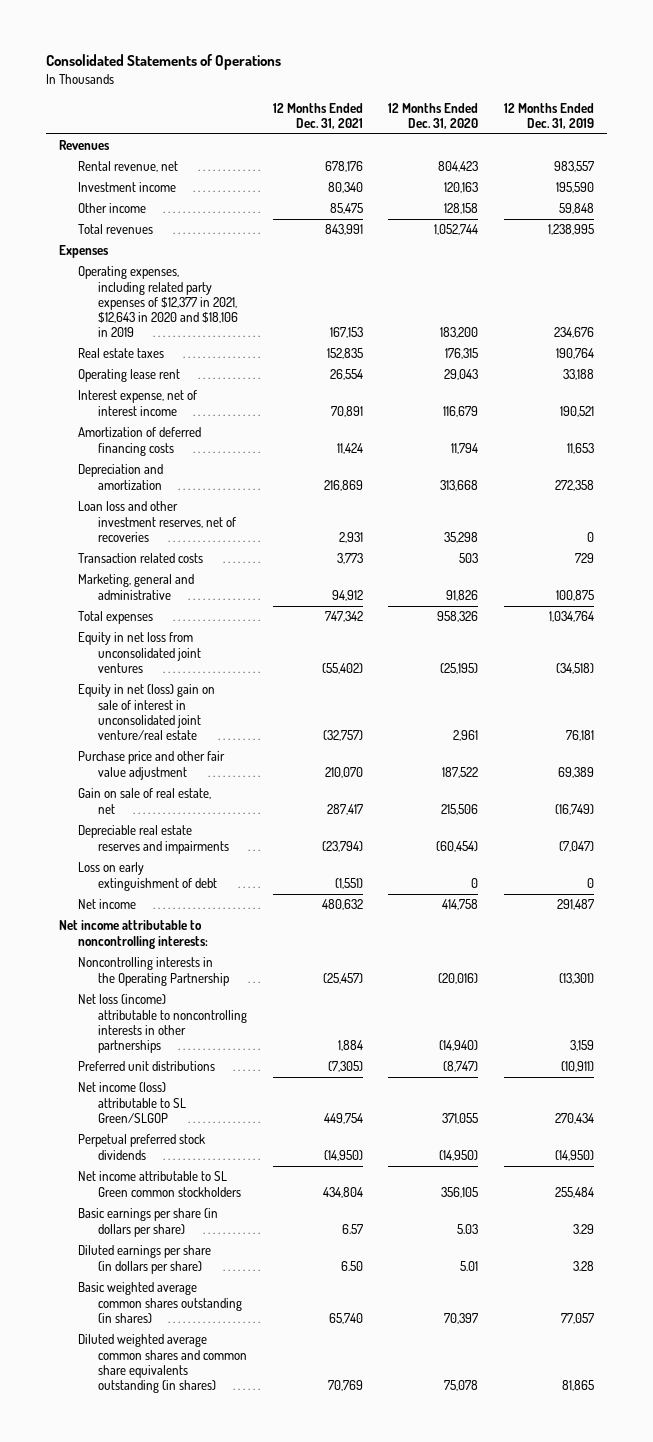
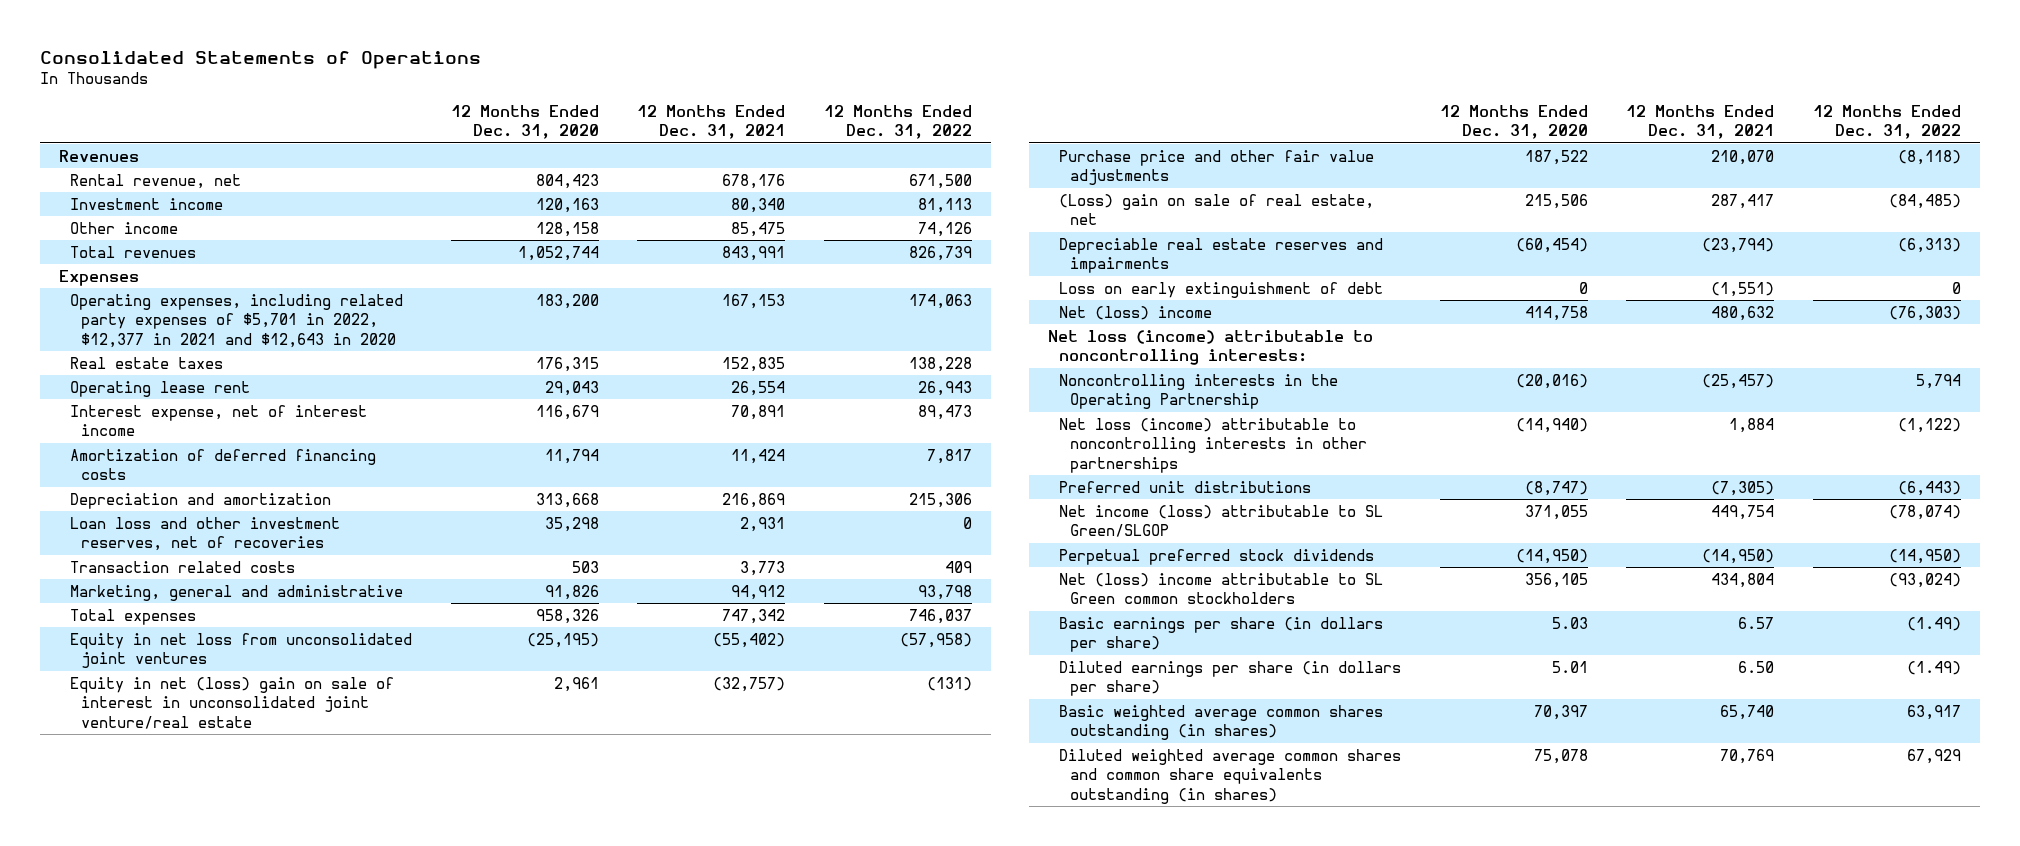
- | 12 Months Ended Dec. 31, 2021 | 12 Months Ended Dec. 31, 2020 | 12 Months Ended Dec. 31, 2019
+ | 12 Months Ended Dec. 31, 2020 | 12 Months Ended Dec. 31, 2021 | 12 Months Ended Dec. 31, 2022
- Operating expenses, including related party expenses of $12,377 in 2021, $12,643 in 2020 and $18,106 in 2019 | 167,153 | 183,200 | 234,676
+ Operating expenses, including related party expenses of $5,701 in 2022, $12,377 in 2021 and $12,643 in 2020 | 183,200 | 167,153 | 174,063
- Purchase price and other fair value adjustment | 210,070 | 187,522 | 69,389
- Gain on sale of real estate, net | 287,417 | 215,506 | (16,749)
+ Purchase price and other fair value adjustments | 187,522 | 210,070 | (8,118)
+ (Loss) gain on sale of real estate, net | 215,506 | 287,417 | (84,485)
- Net income | 480,632 | 414,758 | 291,487
- Net income attributable to noncontrolling interests:
+ Net (loss) income | 414,758 | 480,632 | (76,303)
+ Net loss (income) attributable to noncontrolling interests:
- Net income attributable to SL Green common stockholders | 434,804 | 356,105 | 255,484
+ Net (loss) income attributable to SL Green common stockholders | 356,105 | 434,804 | (93,024)

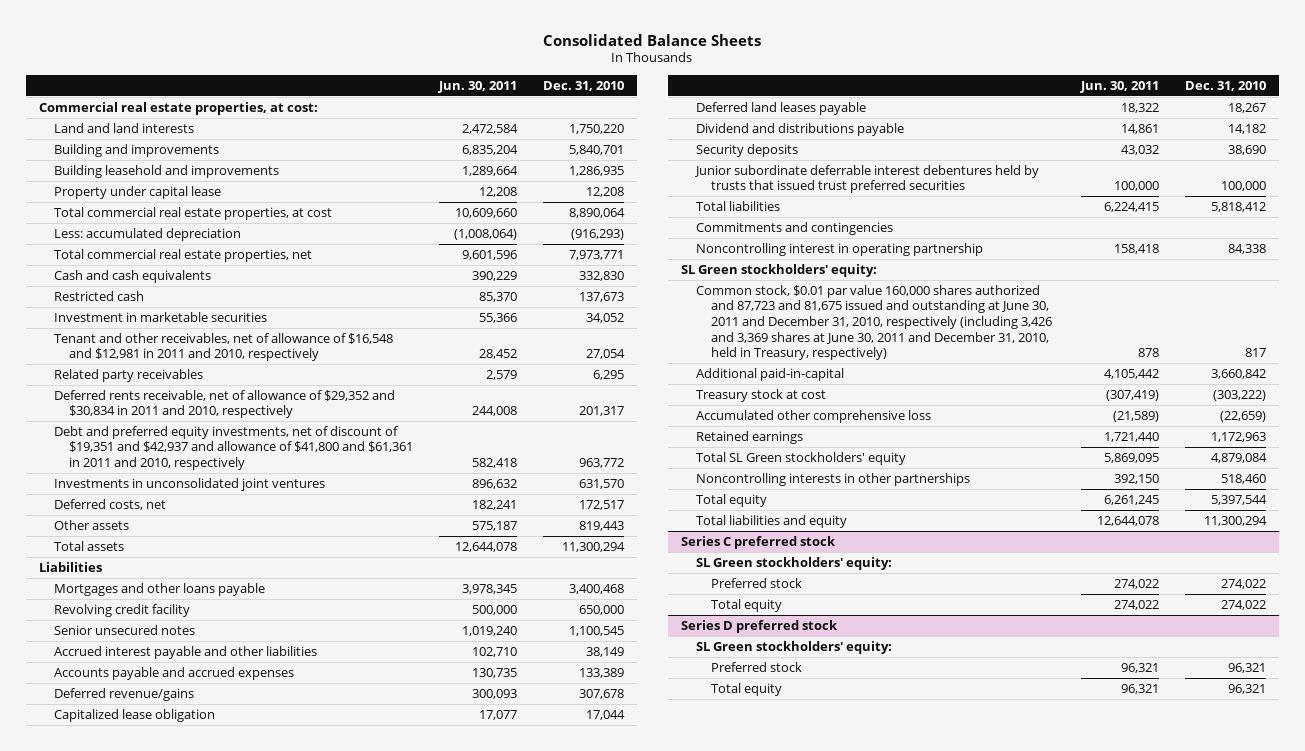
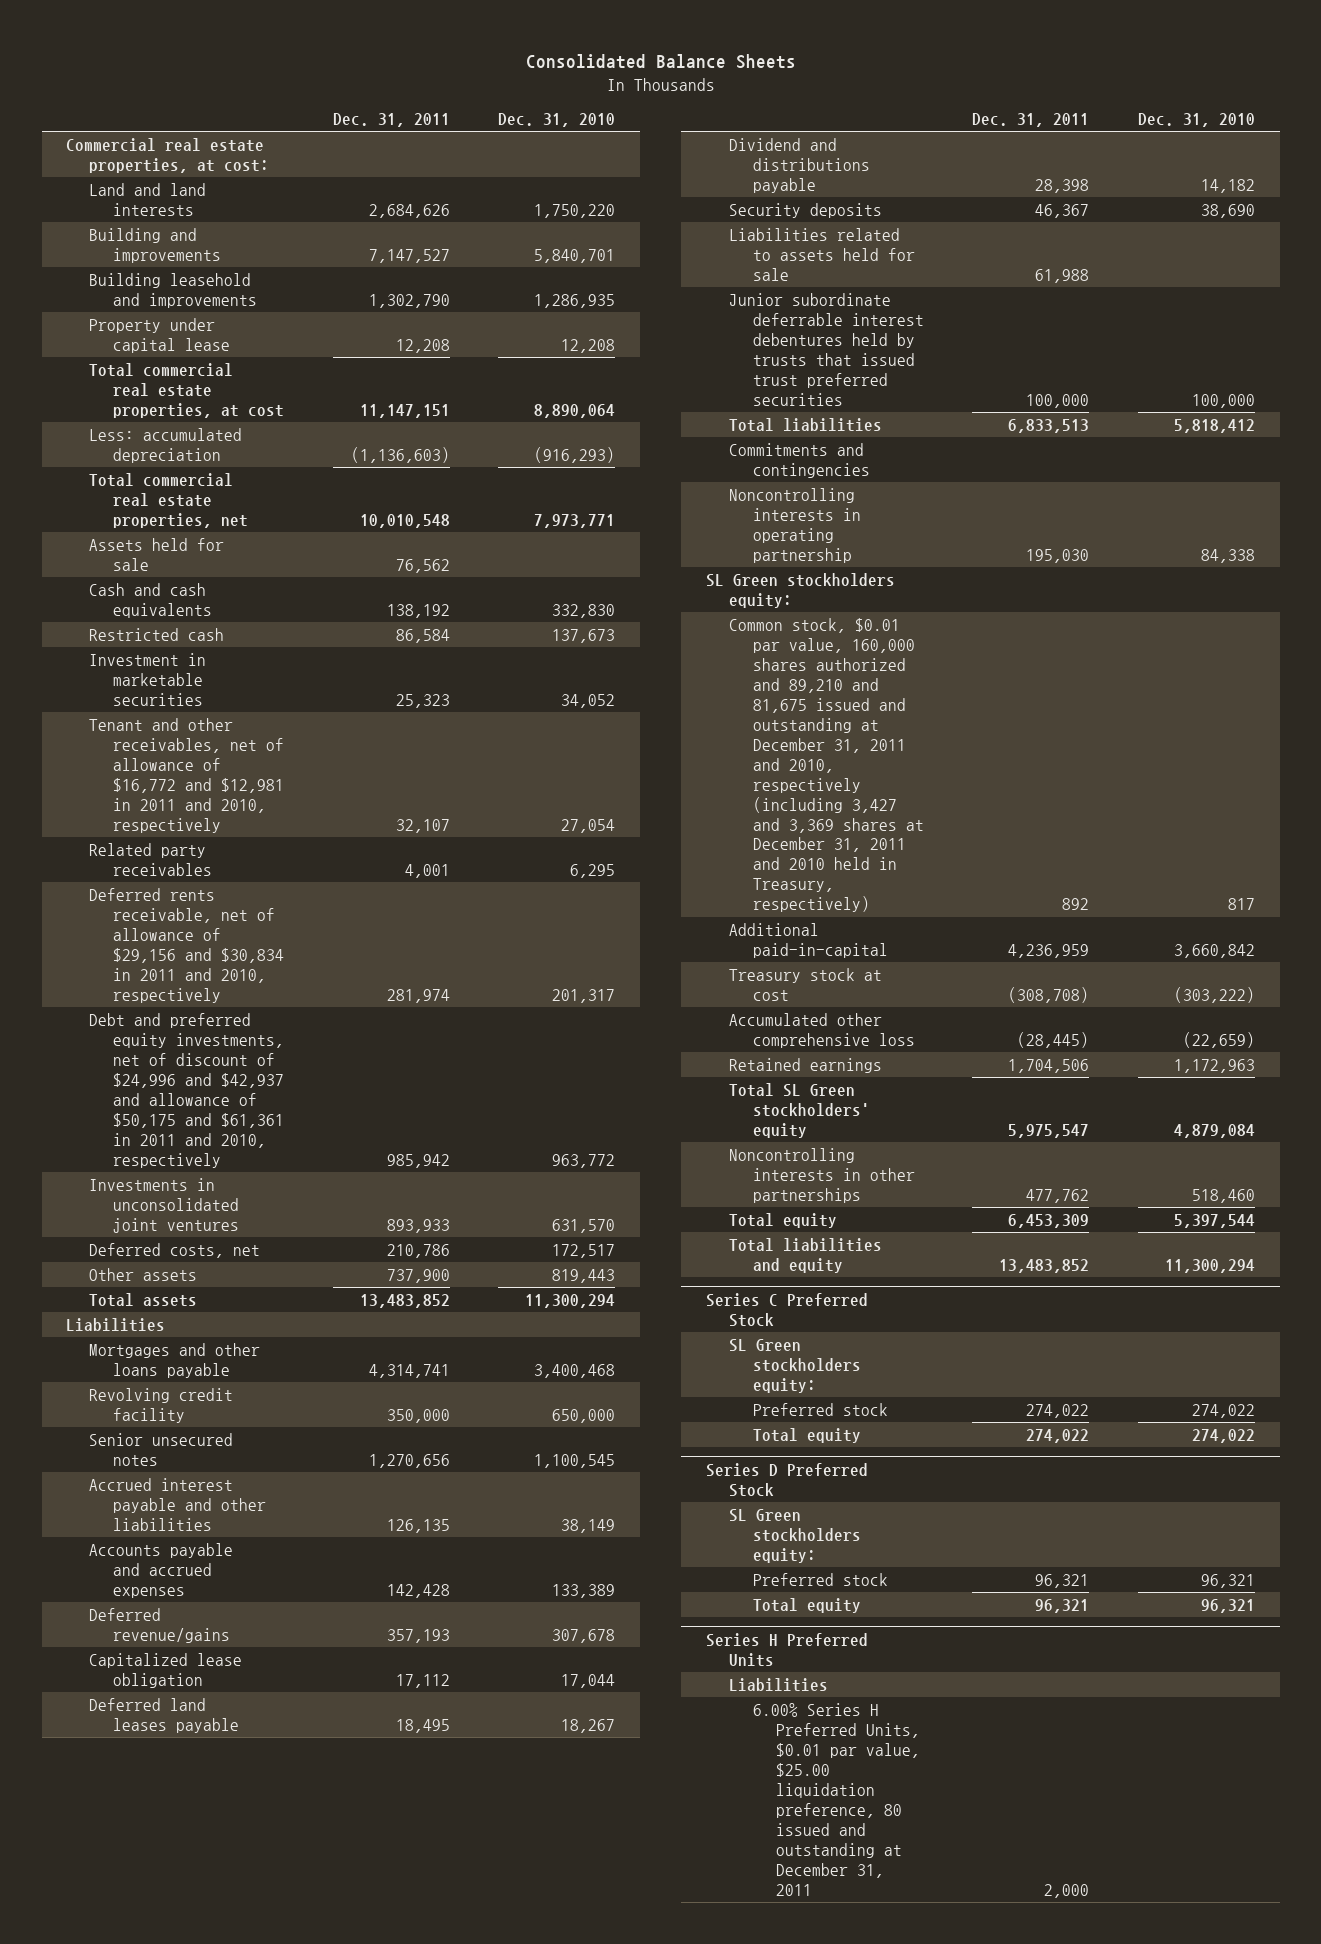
- | Jun. 30, 2011 | Dec. 31, 2010
+ | Dec. 31, 2011 | Dec. 31, 2010
+ Assets held for sale | 76,562 |
- Tenant and other receivables, net of allowance of $16,548 and $12,981 in 2011 and 2010, respectively | 28,452 | 27,054
+ Tenant and other receivables, net of allowance of $16,772 and $12,981 in 2011 and 2010, respectively | 32,107 | 27,054
- Deferred rents receivable, net of allowance of $29,352 and $30,834 in 2011 and 2010, respectively | 244,008 | 201,317
- Debt and preferred equity investments, net of discount of $19,351 and $42,937 and allowance of $41,800 and $61,361 in 2011 and 2010, respectively | 582,418 | 963,772
+ Deferred rents receivable, net of allowance of $29,156 and $30,834 in 2011 and 2010, respectively | 281,974 | 201,317
+ Debt and preferred equity investments, net of discount of $24,996 and $42,937 and allowance of $50,175 and $61,361 in 2011 and 2010, respectively | 985,942 | 963,772
+ Liabilities related to assets held for sale | 61,988 |
- Noncontrolling interest in operating partnership | 158,418 | 84,338
- SL Green stockholders' equity:
- Common stock, $0.01 par value 160,000 shares authorized and 87,723 and 81,675 issued and outstanding at June 30, 2011 and December 31, 2010, respectively (including 3,426 and 3,369 shares at June 30, 2011 and December 31, 2010, held in Treasury, respectively) | 878 | 817
+ Noncontrolling interests in operating partnership | 195,030 | 84,338
+ SL Green stockholders equity:
+ Common stock, $0.01 par value, 160,000 shares authorized and 89,210 and 81,675 issued and outstanding at December 31, 2011 and 2010, respectively (including 3,427 and 3,369 shares at December 31, 2011 and 2010 held in Treasury, respectively) | 892 | 817
- Series C preferred stock
- SL Green stockholders' equity:
+ Series C Preferred Stock
+ SL Green stockholders equity:
- Series D preferred stock
- SL Green stockholders' equity:
+ Series D Preferred Stock
+ SL Green stockholders equity:
+ Series H Preferred Units
+ Liabilities
+ 6.00% Series H Preferred Units, $0.01 par value, $25.00 liquidation preference, 80 issued and outstanding at December 31, 2011 | 2,000 |

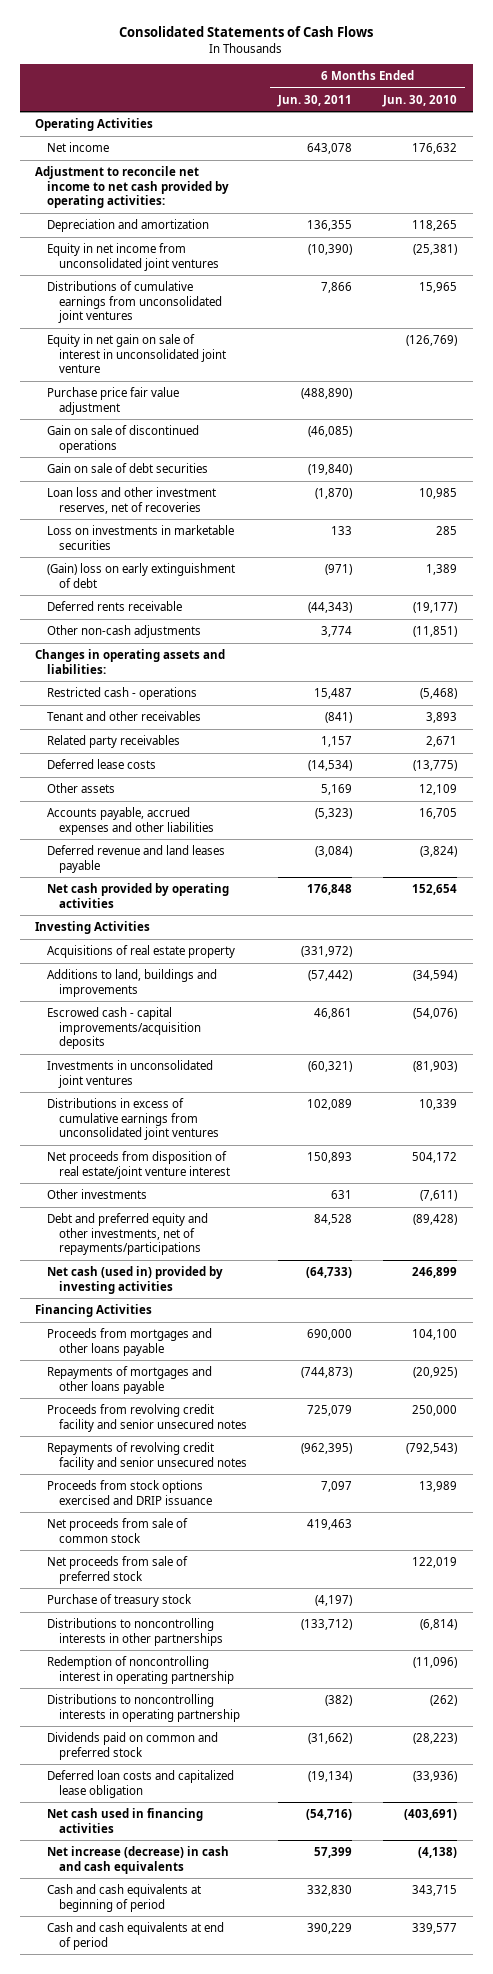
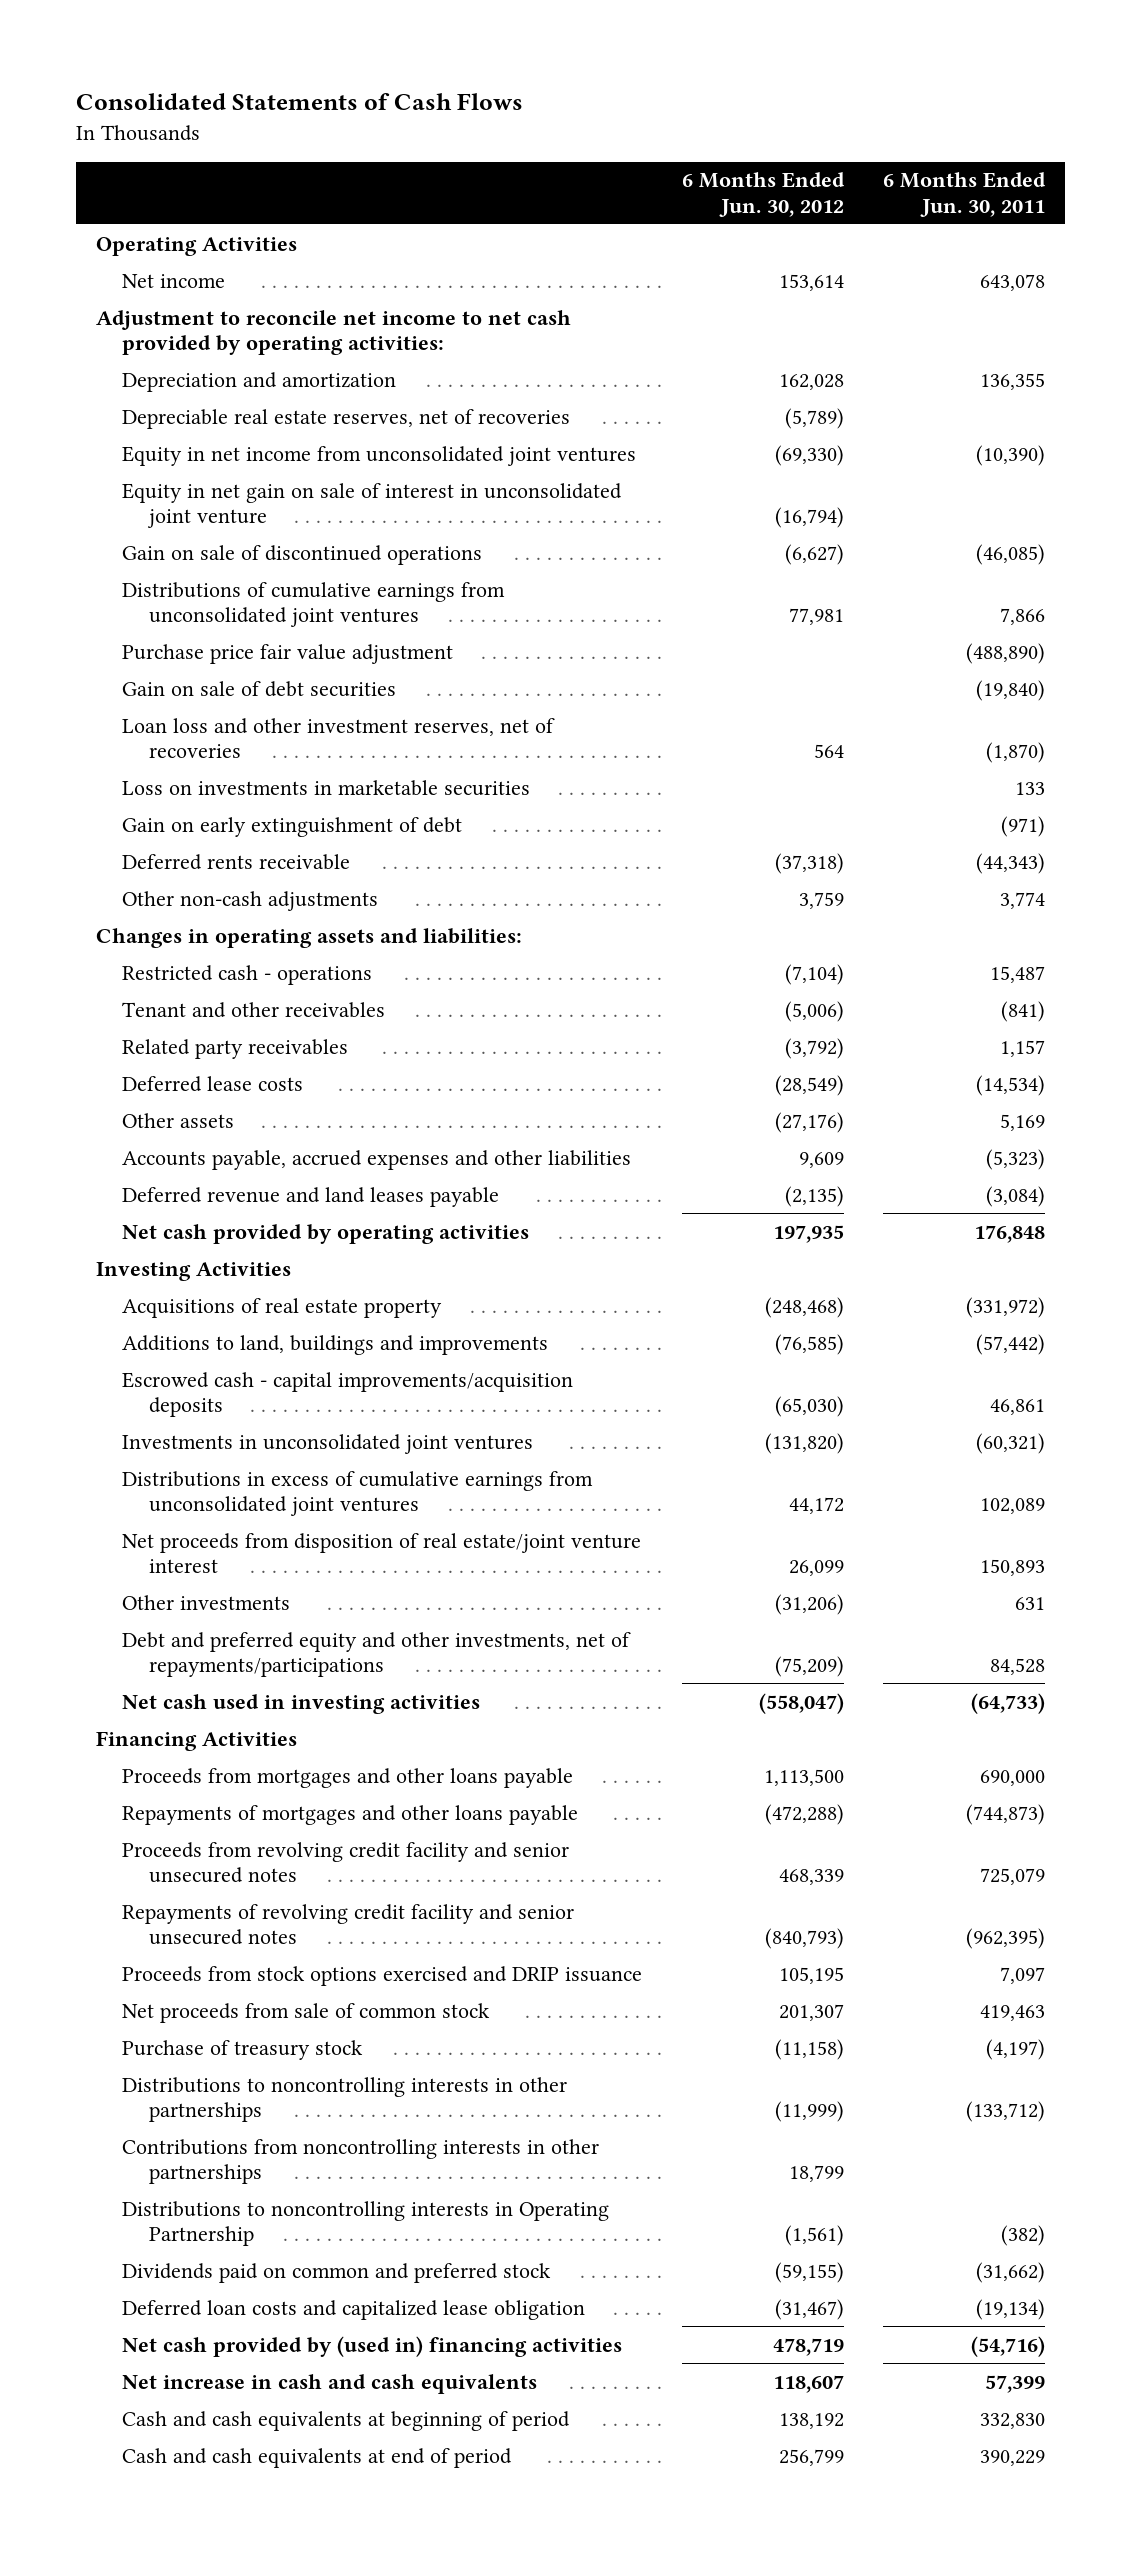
- | 6 Months Ended Jun. 30, 2011 | 6 Months Ended Jun. 30, 2010
+ | 6 Months Ended Jun. 30, 2012 | 6 Months Ended Jun. 30, 2011
+ Depreciable real estate reserves, net of recoveries | (5,789) |
moved down: Distributions of cumulative earnings from unconsolidated joint ventures | 77,981 | 7,866
moved down: Purchase price fair value adjustment | | (488,890)
- (Gain) loss on early extinguishment of debt | (971) | 1,389
+ Gain on early extinguishment of debt | | (971)
- Net cash (used in) provided by investing activities | (64,733) | 246,899
+ Net cash used in investing activities | (558,047) | (64,733)
- Net proceeds from sale of preferred stock | | 122,019
- Redemption of noncontrolling interest in operating partnership | | (11,096)
- Distributions to noncontrolling interests in operating partnership | (382) | (262)
+ Contributions from noncontrolling interests in other partnerships | 18,799 |
+ Distributions to noncontrolling interests in Operating Partnership | (1,561) | (382)
- Net cash used in financing activities | (54,716) | (403,691)
- Net increase (decrease) in cash and cash equivalents | 57,399 | (4,138)
+ Net cash provided by (used in) financing activities | 478,719 | (54,716)
+ Net increase in cash and cash equivalents | 118,607 | 57,399

